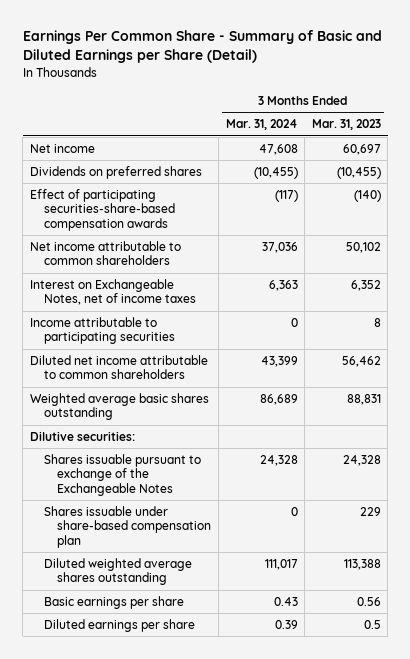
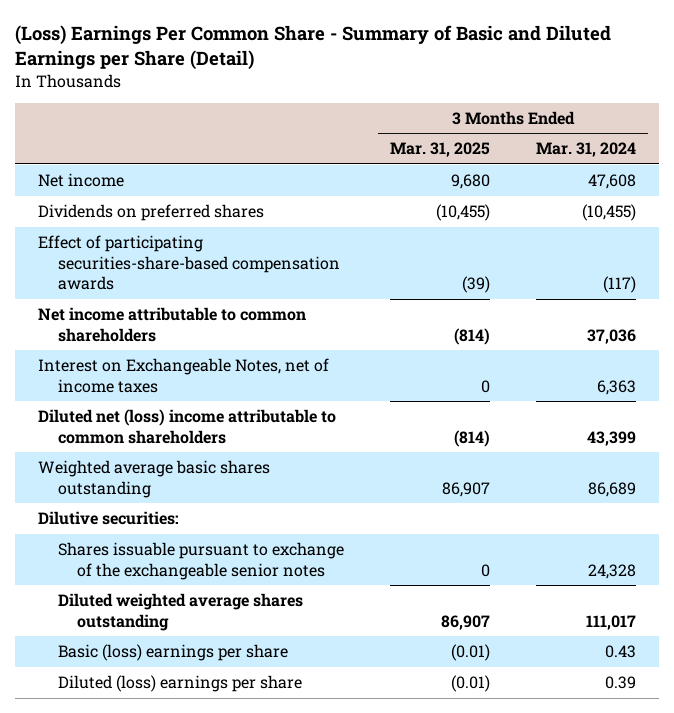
- Earnings Per Common Share - Summary of Basic and Diluted Earnings per Share (Detail)
+ (Loss) Earnings Per Common Share - Summary of Basic and Diluted Earnings per Share (Detail)
- | 3 Months Ended Mar. 31, 2024 | 3 Months Ended Mar. 31, 2023
+ | 3 Months Ended Mar. 31, 2025 | 3 Months Ended Mar. 31, 2024
- Income attributable to participating securities | 0 | 8
- Diluted net income attributable to common shareholders | 43,399 | 56,462
+ Diluted net (loss) income attributable to common shareholders | (814) | 43,399
- Shares issuable pursuant to exchange of the Exchangeable Notes | 24,328 | 24,328
- Shares issuable under share-based compensation plan | 0 | 229
+ Shares issuable pursuant to exchange of the exchangeable senior notes | 0 | 24,328
- Basic earnings per share | 0.43 | 0.56
- Diluted earnings per share | 0.39 | 0.5
+ Basic (loss) earnings per share | (0.01) | 0.43
+ Diluted (loss) earnings per share | (0.01) | 0.39

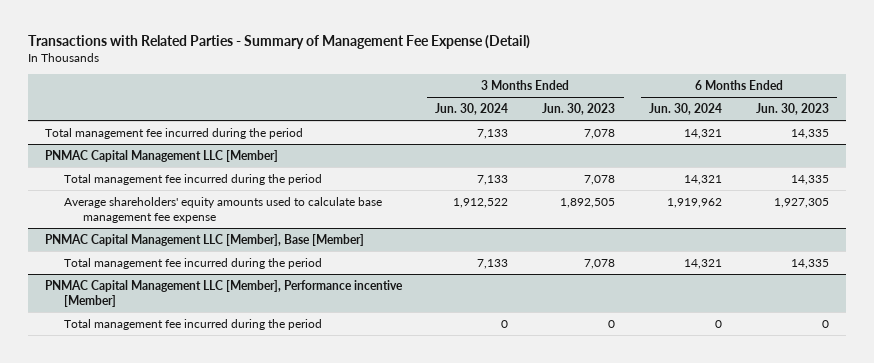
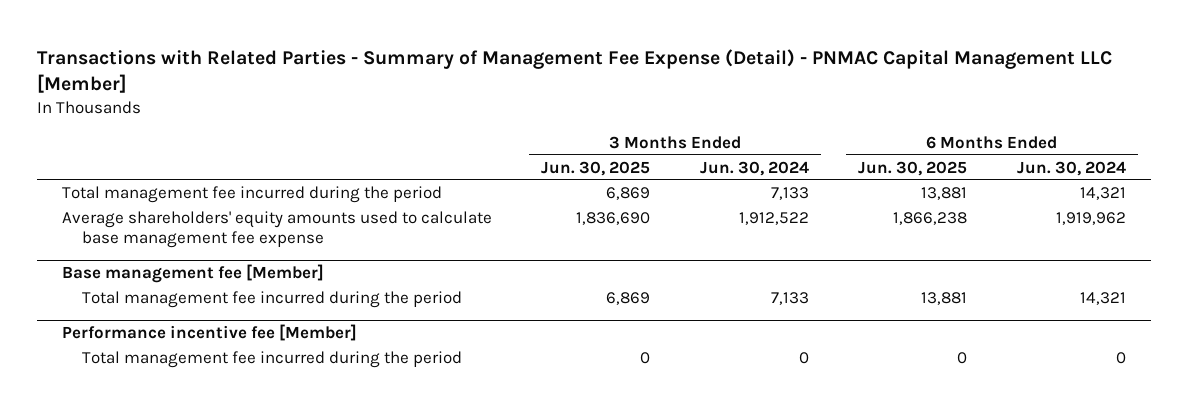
- Transactions with Related Parties - Summary of Management Fee Expense (Detail)
+ Transactions with Related Parties - Summary of Management Fee Expense (Detail) - PNMAC Capital Management LLC [Member]
- | 3 Months Ended Jun. 30, 2024 | 3 Months Ended Jun. 30, 2023 | 6 Months Ended Jun. 30, 2024 | 6 Months Ended Jun. 30, 2023
+ | 3 Months Ended Jun. 30, 2025 | 3 Months Ended Jun. 30, 2024 | 6 Months Ended Jun. 30, 2025 | 6 Months Ended Jun. 30, 2024
- PNMAC Capital Management LLC [Member]
- Total management fee incurred during the period | 7,133 | 7,078 | 14,321 | 14,335
- PNMAC Capital Management LLC [Member], Base [Member]
+ Base management fee [Member]
- PNMAC Capital Management LLC [Member], Performance incentive [Member]
+ Performance incentive fee [Member]

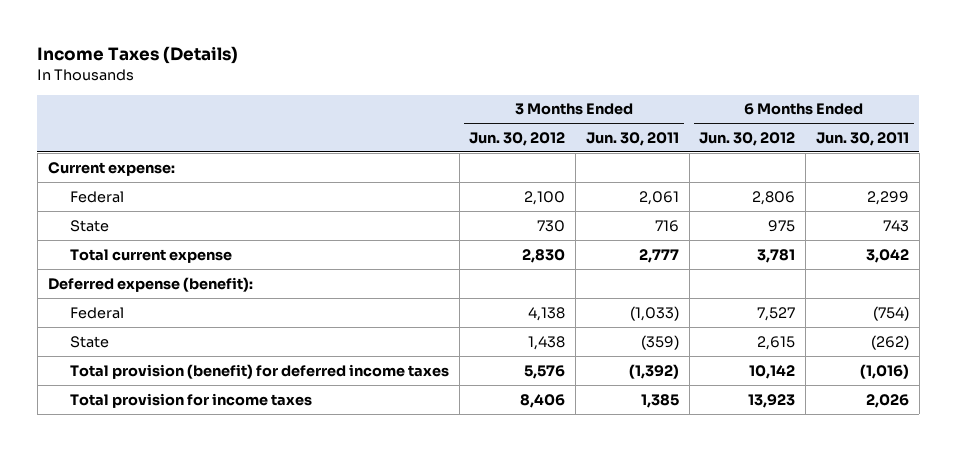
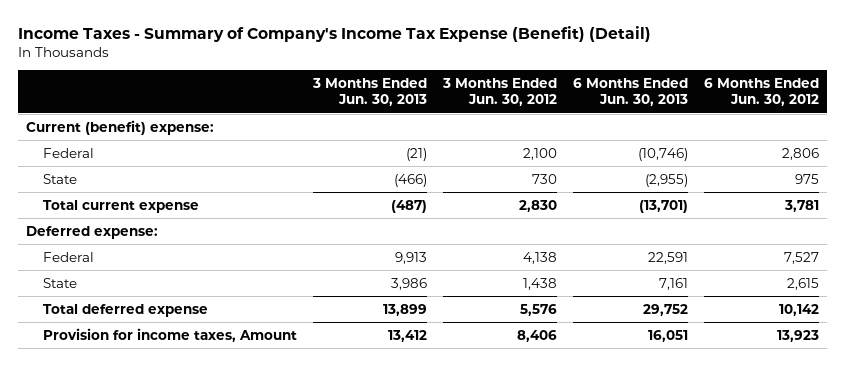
- Income Taxes (Details)
+ Income Taxes - Summary of Company's Income Tax Expense (Benefit) (Detail)
- | 3 Months Ended Jun. 30, 2012 | 3 Months Ended Jun. 30, 2011 | 6 Months Ended Jun. 30, 2012 | 6 Months Ended Jun. 30, 2011
+ | 3 Months Ended Jun. 30, 2013 | 3 Months Ended Jun. 30, 2012 | 6 Months Ended Jun. 30, 2013 | 6 Months Ended Jun. 30, 2012
- Current expense:
+ Current (benefit) expense:
- Deferred expense (benefit):
+ Deferred expense:
- Total provision (benefit) for deferred income taxes | 5,576 | (1,392) | 10,142 | (1,016)
- Total provision for income taxes | 8,406 | 1,385 | 13,923 | 2,026
+ Total deferred expense | 13,899 | 5,576 | 29,752 | 10,142
+ Provision for income taxes, Amount | 13,412 | 8,406 | 16,051 | 13,923

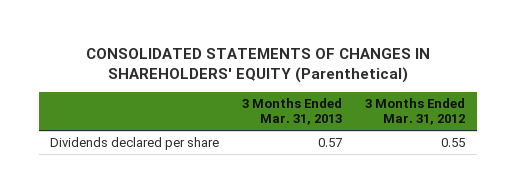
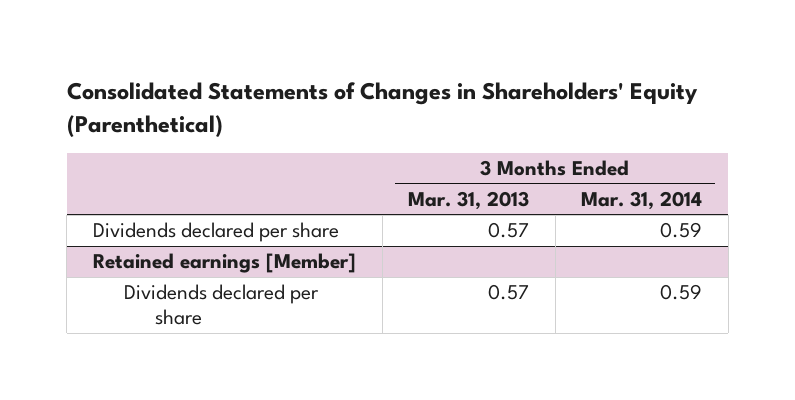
- CONSOLIDATED STATEMENTS OF CHANGES IN SHAREHOLDERS' EQUITY (Parenthetical)
+ Consolidated Statements of Changes in Shareholders' Equity (Parenthetical)
- | 3 Months Ended Mar. 31, 2013 | 3 Months Ended Mar. 31, 2012
+ | 3 Months Ended Mar. 31, 2013 | 3 Months Ended Mar. 31, 2014
+ Retained earnings [Member]
+ Dividends declared per share | 0.57 | 0.59

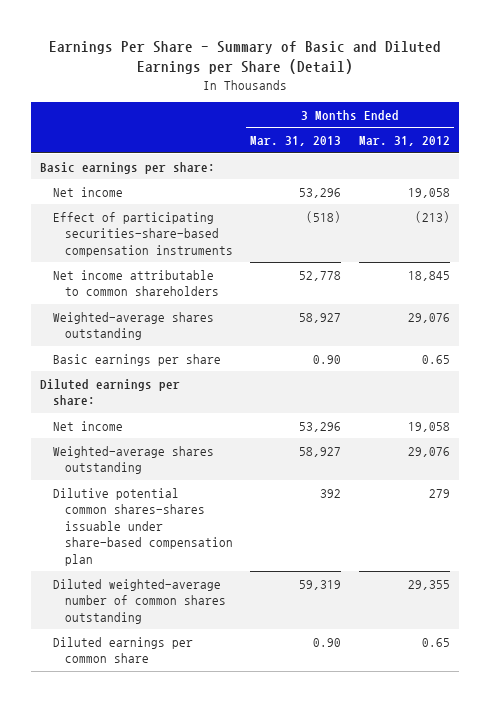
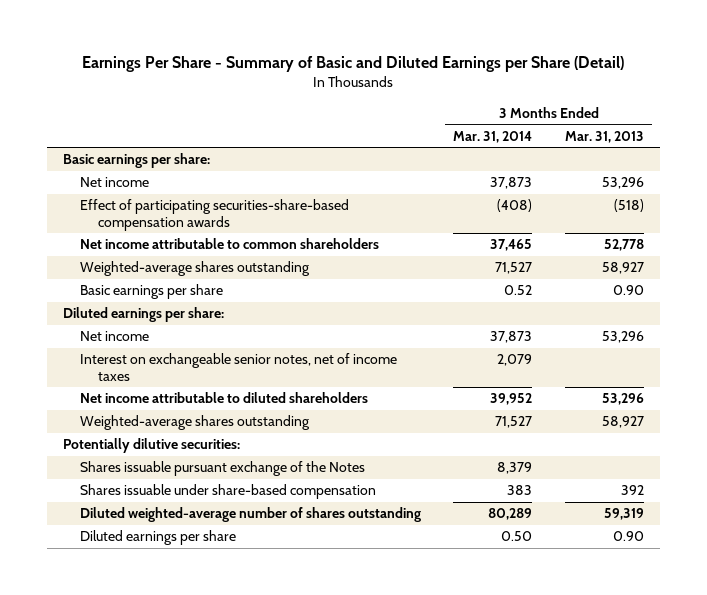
- | 3 Months Ended Mar. 31, 2013 | 3 Months Ended Mar. 31, 2012
+ | 3 Months Ended Mar. 31, 2014 | 3 Months Ended Mar. 31, 2013
- Effect of participating securities-share-based compensation instruments | (518) | (213)
+ Effect of participating securities-share-based compensation awards | (408) | (518)
+ Interest on exchangeable senior notes, net of income taxes | 2,079 |
+ Net income attributable to diluted shareholders | 39,952 | 53,296
- Dilutive potential common shares-shares issuable under share-based compensation plan | 392 | 279
- Diluted weighted-average number of common shares outstanding | 59,319 | 29,355
- Diluted earnings per common share | 0.90 | 0.65
+ Potentially dilutive securities:
+ Shares issuable pursuant exchange of the Notes | 8,379 |
+ Shares issuable under share-based compensation | 383 | 392
+ Diluted weighted-average number of shares outstanding | 80,289 | 59,319
+ Diluted earnings per share | 0.50 | 0.90

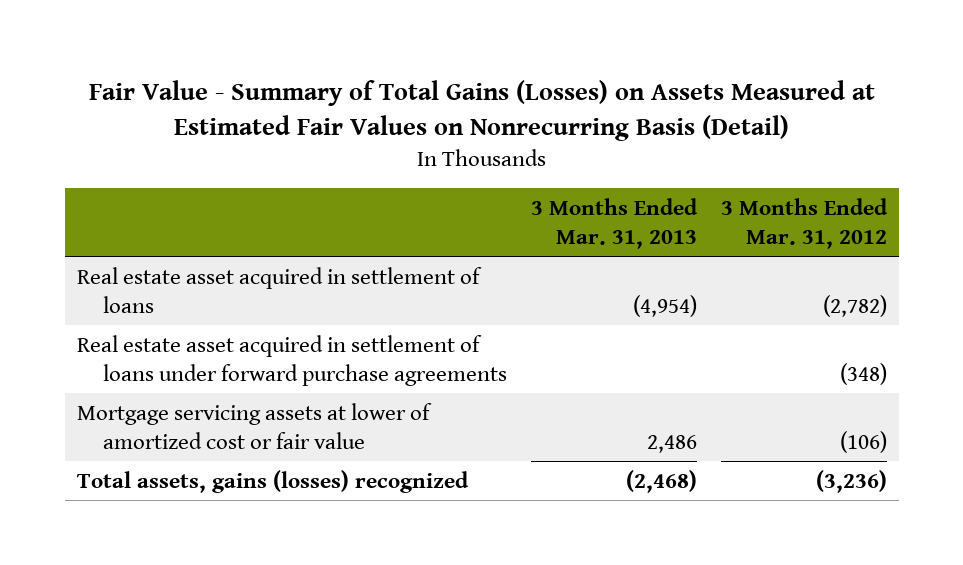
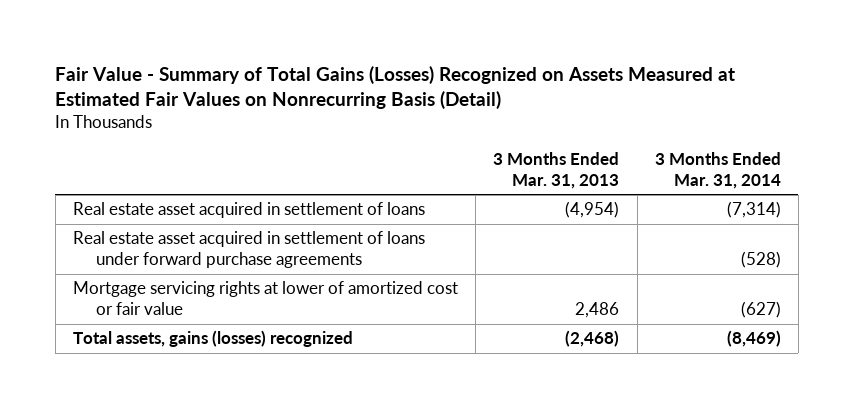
- Fair Value - Summary of Total Gains (Losses) on Assets Measured at Estimated Fair Values on Nonrecurring Basis (Detail)
+ Fair Value - Summary of Total Gains (Losses) Recognized on Assets Measured at Estimated Fair Values on Nonrecurring Basis (Detail)
- | 3 Months Ended Mar. 31, 2013 | 3 Months Ended Mar. 31, 2012
+ | 3 Months Ended Mar. 31, 2013 | 3 Months Ended Mar. 31, 2014
- Mortgage servicing assets at lower of amortized cost or fair value | 2,486 | (106)
+ Mortgage servicing rights at lower of amortized cost or fair value | 2,486 | (627)

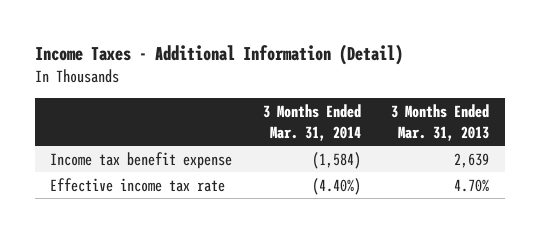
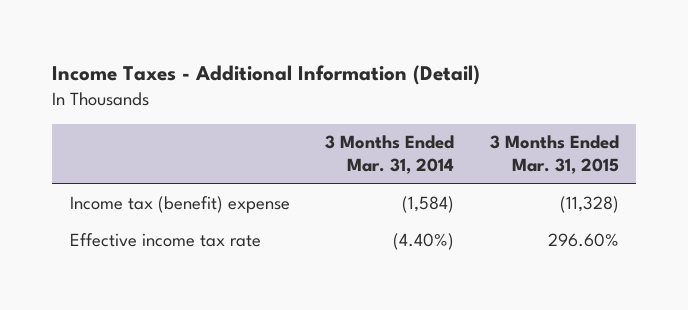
- | 3 Months Ended Mar. 31, 2014 | 3 Months Ended Mar. 31, 2013
+ | 3 Months Ended Mar. 31, 2014 | 3 Months Ended Mar. 31, 2015
- Income tax benefit expense | (1,584) | 2,639
+ Income tax (benefit) expense | (1,584) | (11,328)

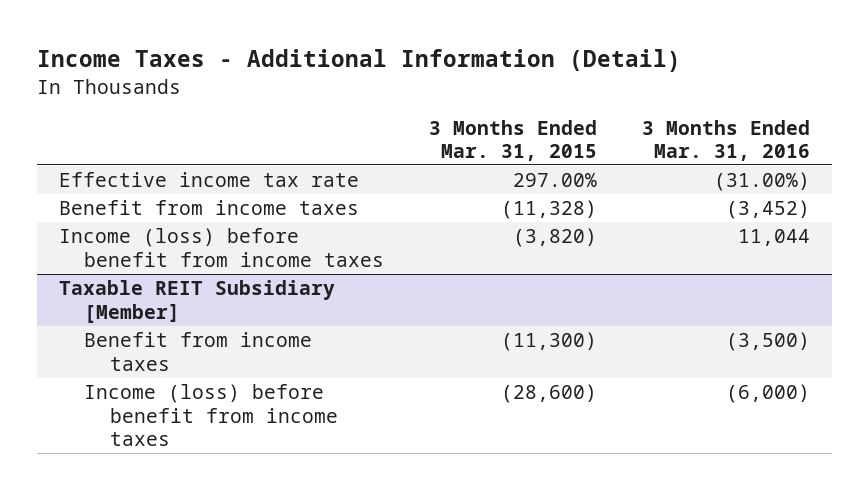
- | 3 Months Ended Mar. 31, 2014 | 3 Months Ended Mar. 31, 2015
+ | 3 Months Ended Mar. 31, 2015 | 3 Months Ended Mar. 31, 2016
- Income tax (benefit) expense | (1,584) | (11,328)
- Effective income tax rate | (4.40%) | 296.60%
+ Effective income tax rate | 297.00% | (31.00%)
+ Benefit from income taxes | (11,328) | (3,452)
+ Income (loss) before benefit from income taxes | (3,820) | 11,044
+ Taxable REIT Subsidiary [Member]
+ Benefit from income taxes | (11,300) | (3,500)
+ Income (loss) before benefit from income taxes | (28,600) | (6,000)

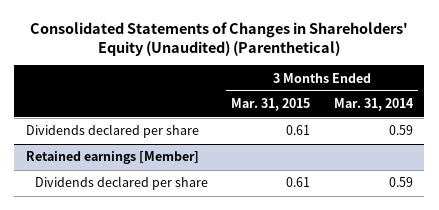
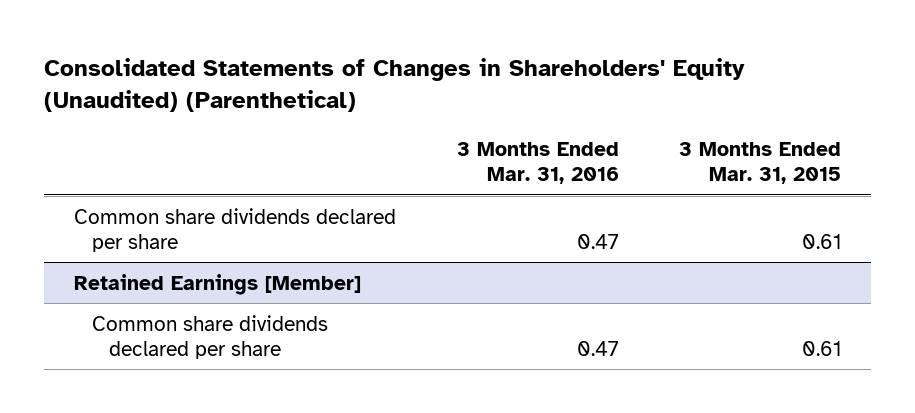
- | 3 Months Ended Mar. 31, 2015 | 3 Months Ended Mar. 31, 2014
+ | 3 Months Ended Mar. 31, 2016 | 3 Months Ended Mar. 31, 2015
- Dividends declared per share | 0.61 | 0.59
- Retained earnings [Member]
- Dividends declared per share | 0.61 | 0.59
+ Common share dividends declared per share | 0.47 | 0.61
+ Retained Earnings [Member]
+ Common share dividends declared per share | 0.47 | 0.61

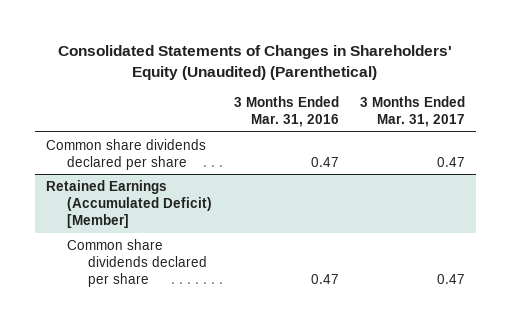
- | 3 Months Ended Mar. 31, 2016 | 3 Months Ended Mar. 31, 2015
+ | 3 Months Ended Mar. 31, 2016 | 3 Months Ended Mar. 31, 2017
- Retained Earnings [Member]
+ Retained Earnings (Accumulated Deficit) [Member]

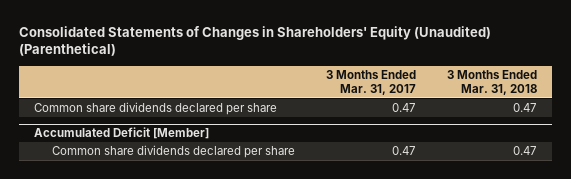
- | 3 Months Ended Mar. 31, 2016 | 3 Months Ended Mar. 31, 2017
+ | 3 Months Ended Mar. 31, 2017 | 3 Months Ended Mar. 31, 2018
- Retained Earnings (Accumulated Deficit) [Member]
+ Accumulated Deficit [Member]

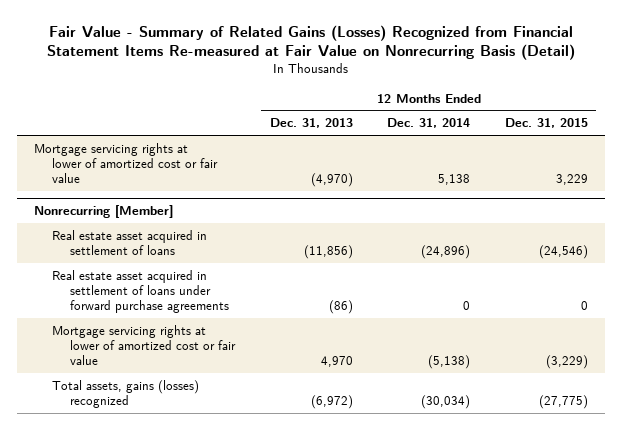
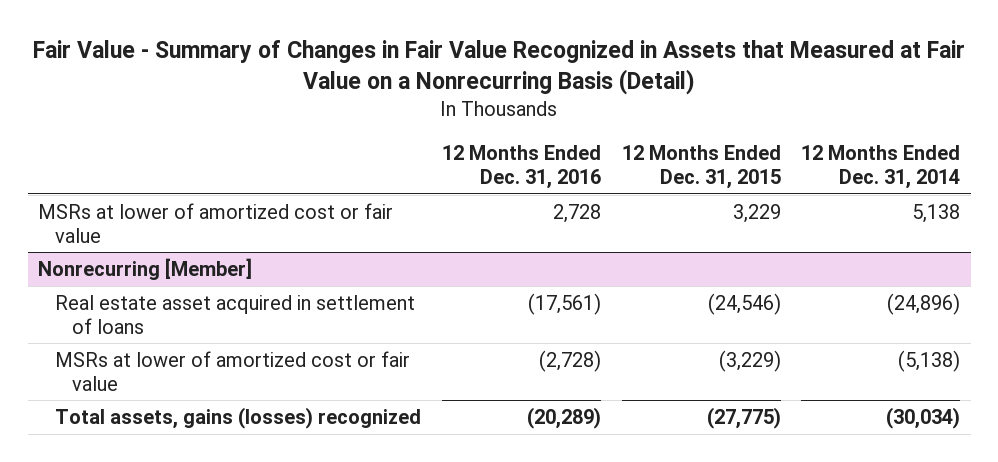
- Fair Value - Summary of Related Gains (Losses) Recognized from Financial Statement Items Re-measured at Fair Value on Nonrecurring Basis (Detail)
+ Fair Value - Summary of Changes in Fair Value Recognized in Assets that Measured at Fair Value on a Nonrecurring Basis (Detail)
- | 12 Months Ended Dec. 31, 2013 | 12 Months Ended Dec. 31, 2014 | 12 Months Ended Dec. 31, 2015
+ | 12 Months Ended Dec. 31, 2016 | 12 Months Ended Dec. 31, 2015 | 12 Months Ended Dec. 31, 2014
- Mortgage servicing rights at lower of amortized cost or fair value | (4,970) | 5,138 | 3,229
+ MSRs at lower of amortized cost or fair value | 2,728 | 3,229 | 5,138
@ Nonrecurring [Member]
- Real estate asset acquired in settlement of loans under forward purchase agreements | (86) | 0 | 0
- Mortgage servicing rights at lower of amortized cost or fair value | 4,970 | (5,138) | (3,229)
+ MSRs at lower of amortized cost or fair value | (2,728) | (3,229) | (5,138)

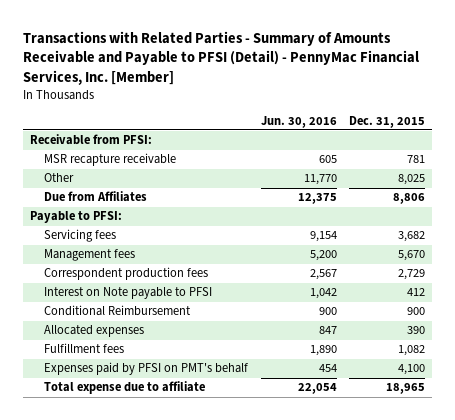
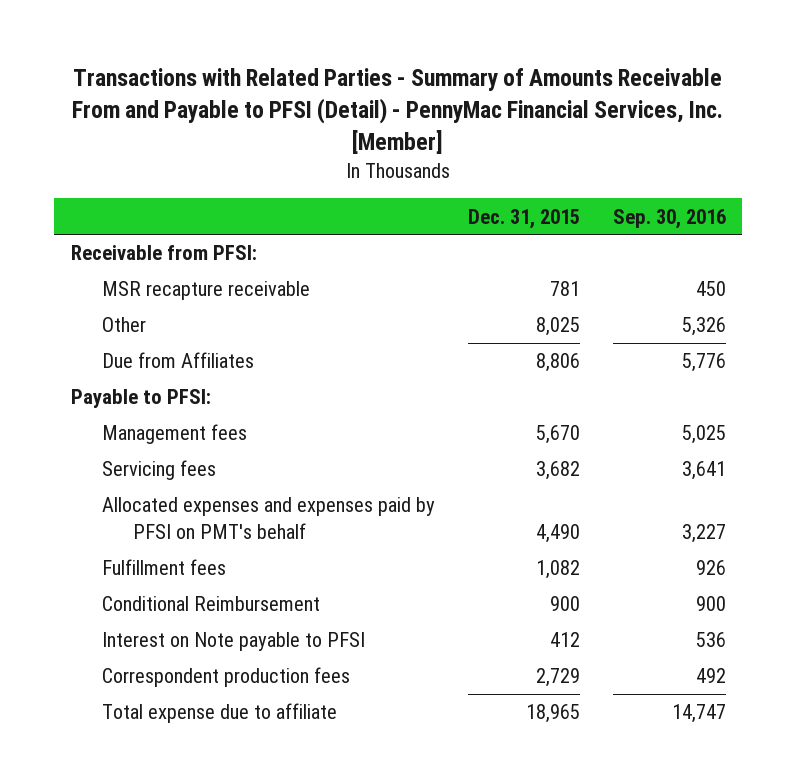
- Transactions with Related Parties - Summary of Amounts Receivable and Payable to PFSI (Detail) - PennyMac Financial Services, Inc. [Member]
+ Transactions with Related Parties - Summary of Amounts Receivable From and Payable to PFSI (Detail) - PennyMac Financial Services, Inc. [Member]
- | Jun. 30, 2016 | Dec. 31, 2015
+ | Dec. 31, 2015 | Sep. 30, 2016
- Allocated expenses | 847 | 390
moved down: Servicing fees | 3,682 | 3,641
+ Allocated expenses and expenses paid by PFSI on PMT's behalf | 4,490 | 3,227
- Expenses paid by PFSI on PMT's behalf | 454 | 4,100
moved down: Conditional Reimbursement | 900 | 900
moved down: Interest on Note payable to PFSI | 412 | 536
moved down: Correspondent production fees | 2,729 | 492

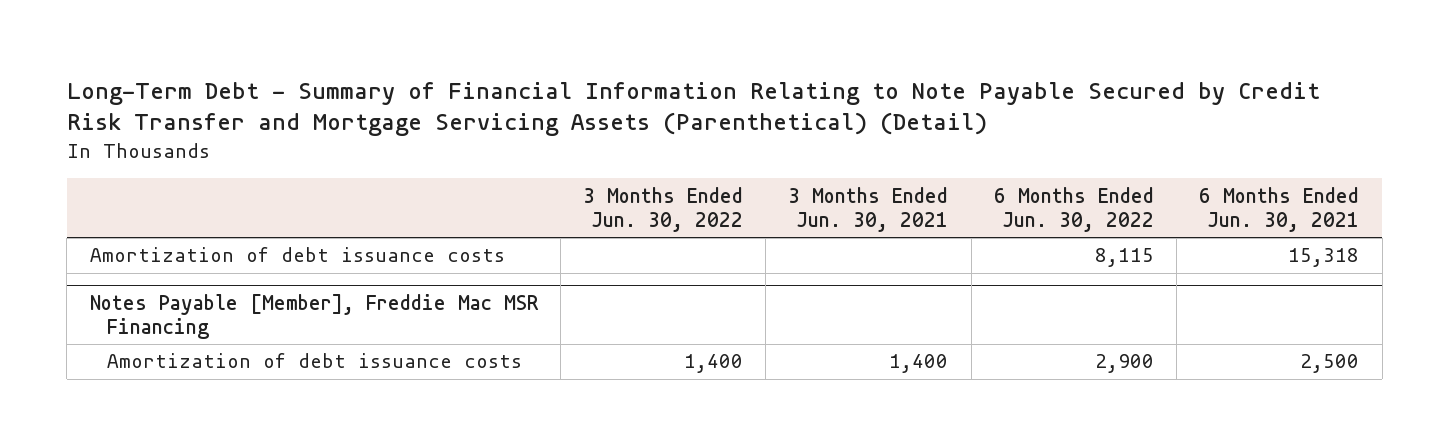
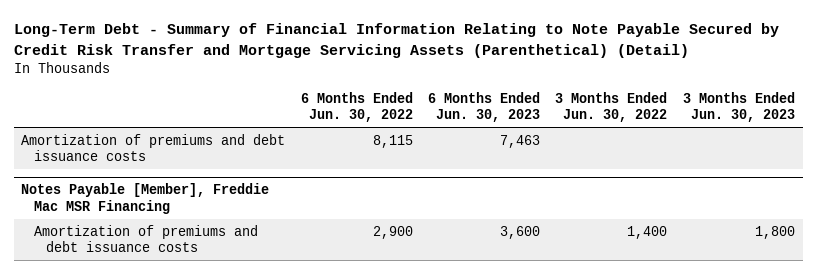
- | 3 Months Ended Jun. 30, 2022 | 3 Months Ended Jun. 30, 2021 | 6 Months Ended Jun. 30, 2022 | 6 Months Ended Jun. 30, 2021
+ | 6 Months Ended Jun. 30, 2022 | 6 Months Ended Jun. 30, 2023 | 3 Months Ended Jun. 30, 2022 | 3 Months Ended Jun. 30, 2023
- Amortization of debt issuance costs | | | 8,115 | 15,318
+ Amortization of premiums and debt issuance costs | 8,115 | 7,463 | |
@ Notes Payable [Member], Freddie Mac MSR Financing
- Amortization of debt issuance costs | 1,400 | 1,400 | 2,900 | 2,500
+ Amortization of premiums and debt issuance costs | 2,900 | 3,600 | 1,400 | 1,800

